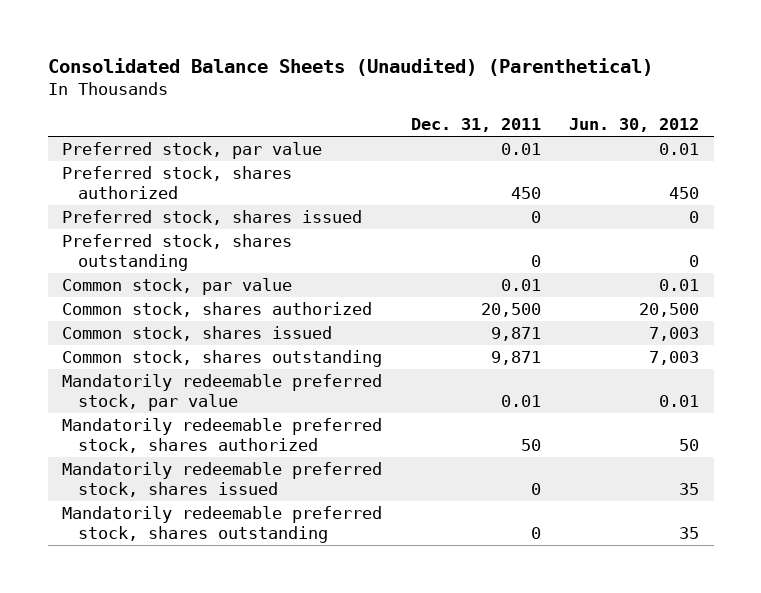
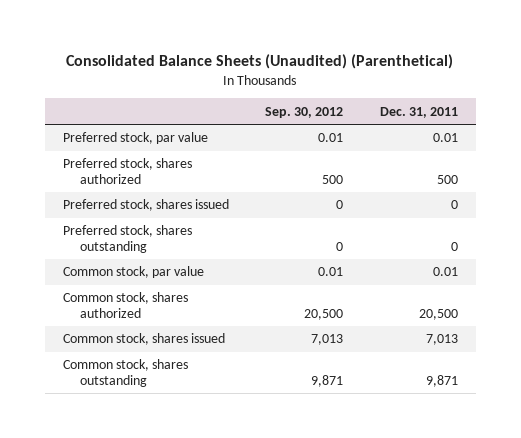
- | Dec. 31, 2011 | Jun. 30, 2012
+ | Sep. 30, 2012 | Dec. 31, 2011
- Preferred stock, shares authorized | 450 | 450
+ Preferred stock, shares authorized | 500 | 500
- Common stock, shares issued | 9,871 | 7,003
+ Common stock, shares issued | 7,013 | 7,013
- Mandatorily redeemable preferred stock, par value | 0.01 | 0.01
- Mandatorily redeemable preferred stock, shares authorized | 50 | 50
- Mandatorily redeemable preferred stock, shares issued | 0 | 35
- Mandatorily redeemable preferred stock, shares outstanding | 0 | 35

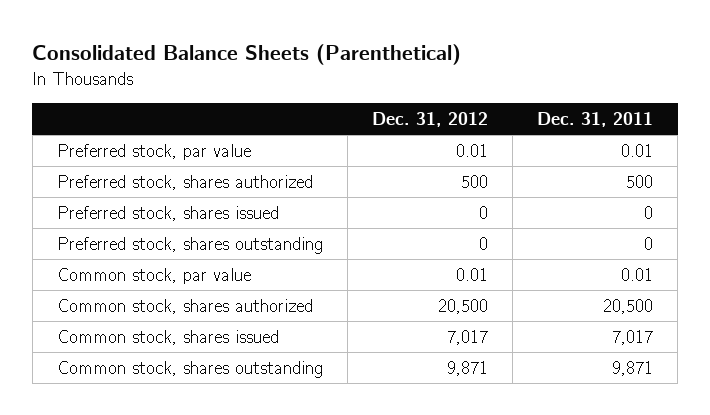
- Consolidated Balance Sheets (Unaudited) (Parenthetical)
+ Consolidated Balance Sheets (Parenthetical)
- | Sep. 30, 2012 | Dec. 31, 2011
+ | Dec. 31, 2012 | Dec. 31, 2011
- Common stock, shares issued | 7,013 | 7,013
+ Common stock, shares issued | 7,017 | 7,017

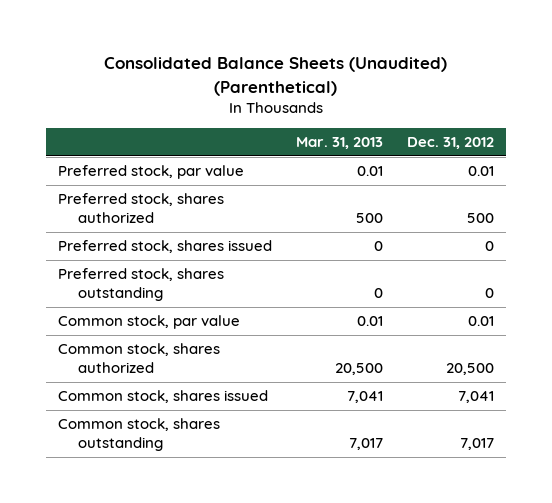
- Consolidated Balance Sheets (Parenthetical)
+ Consolidated Balance Sheets (Unaudited) (Parenthetical)
- | Dec. 31, 2012 | Dec. 31, 2011
+ | Mar. 31, 2013 | Dec. 31, 2012
- Common stock, shares issued | 7,017 | 7,017
- Common stock, shares outstanding | 9,871 | 9,871
+ Common stock, shares issued | 7,041 | 7,041
+ Common stock, shares outstanding | 7,017 | 7,017

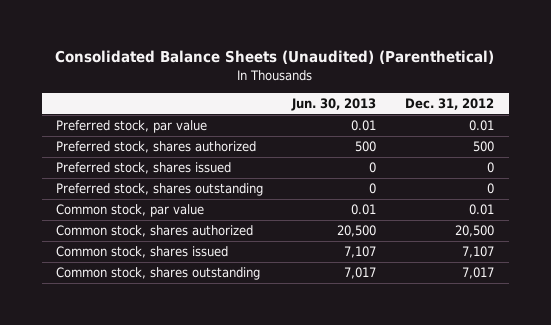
- | Mar. 31, 2013 | Dec. 31, 2012
+ | Jun. 30, 2013 | Dec. 31, 2012
- Common stock, shares issued | 7,041 | 7,041
+ Common stock, shares issued | 7,107 | 7,107

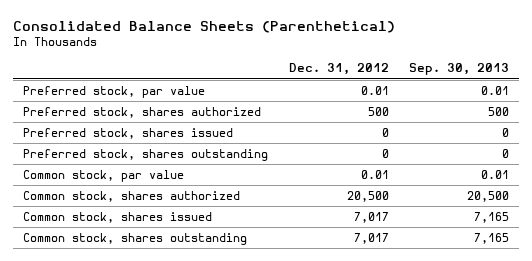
- Consolidated Balance Sheets (Unaudited) (Parenthetical)
+ Consolidated Balance Sheets (Parenthetical)
- | Jun. 30, 2013 | Dec. 31, 2012
+ | Dec. 31, 2012 | Sep. 30, 2013
- Common stock, shares issued | 7,107 | 7,107
+ Common stock, shares issued | 7,017 | 7,165

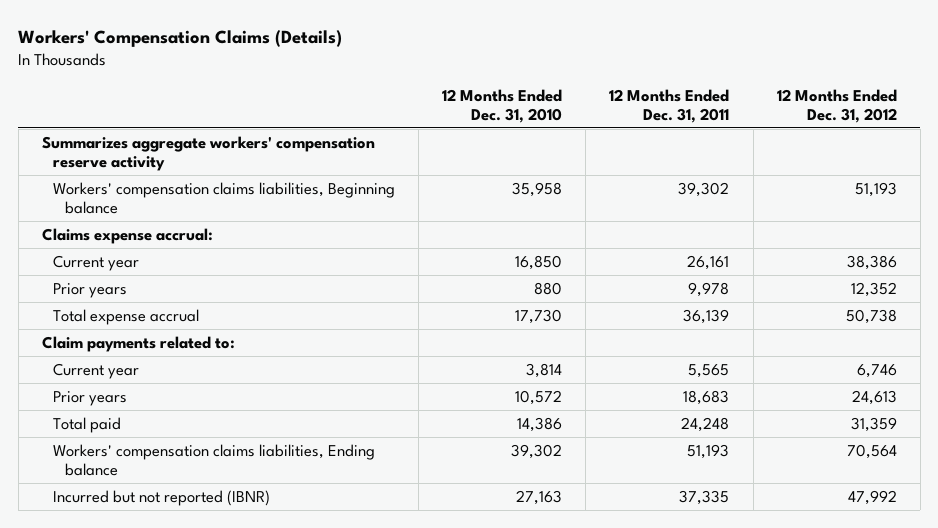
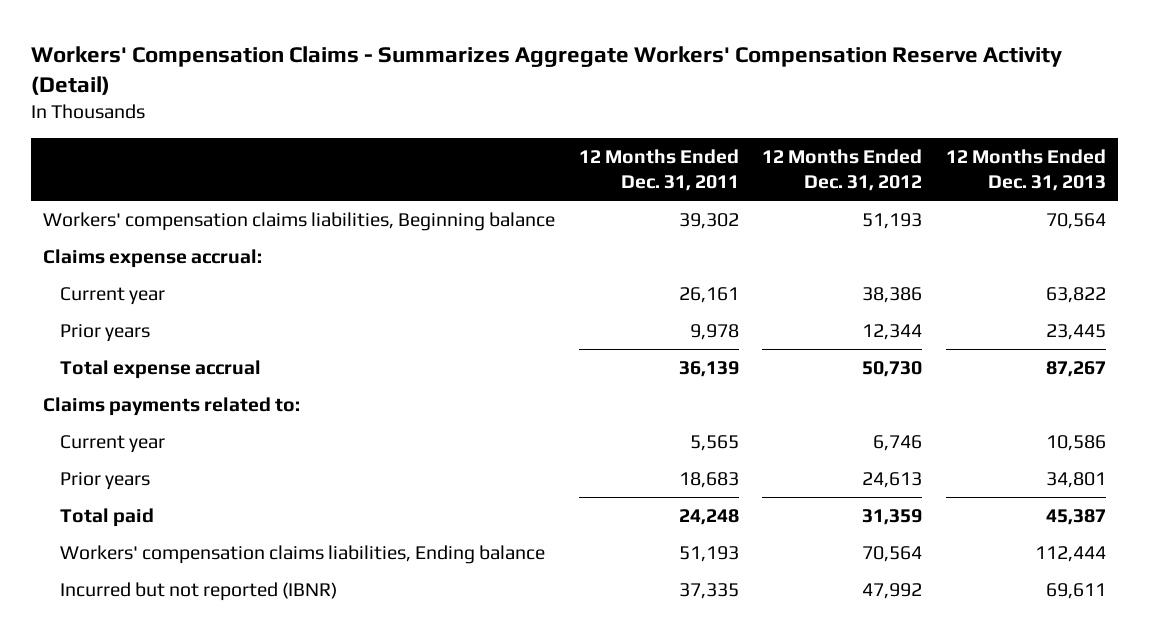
- Workers' Compensation Claims (Details)
+ Workers' Compensation Claims - Summarizes Aggregate Workers' Compensation Reserve Activity (Detail)
- | 12 Months Ended Dec. 31, 2010 | 12 Months Ended Dec. 31, 2011 | 12 Months Ended Dec. 31, 2012
+ | 12 Months Ended Dec. 31, 2011 | 12 Months Ended Dec. 31, 2012 | 12 Months Ended Dec. 31, 2013
- Summarizes aggregate workers' compensation reserve activity
- Prior years | 880 | 9,978 | 12,352
- Total expense accrual | 17,730 | 36,139 | 50,738
- Claim payments related to:
+ Prior years | 9,978 | 12,344 | 23,445
+ Total expense accrual | 36,139 | 50,730 | 87,267
+ Claims payments related to:

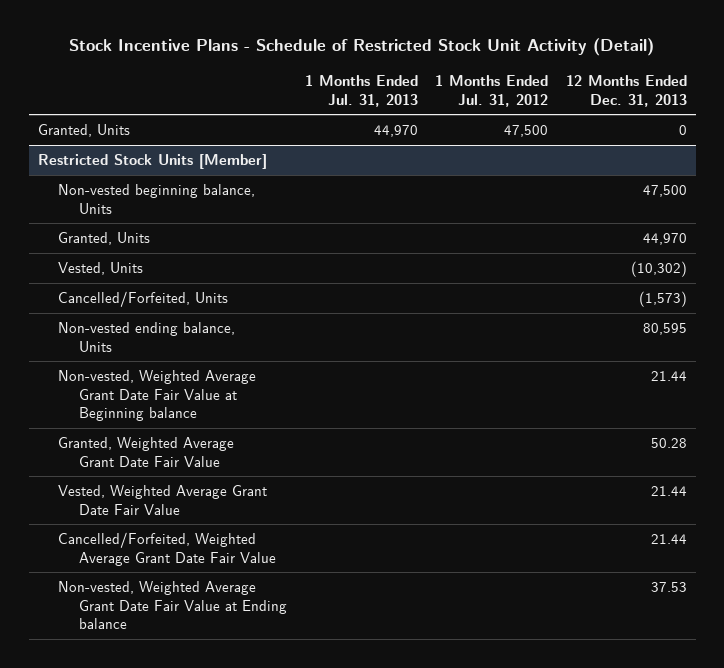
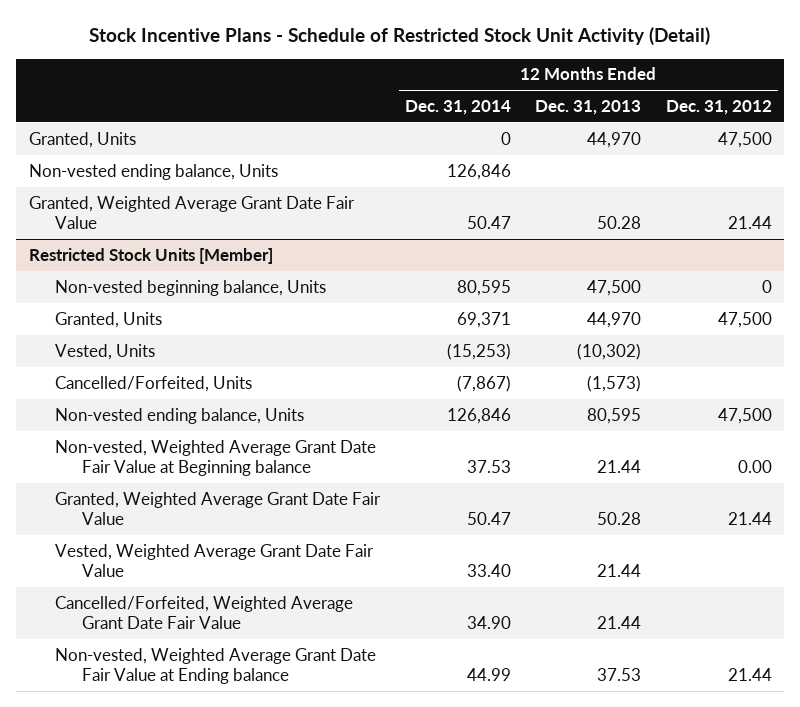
- | 1 Months Ended Jul. 31, 2013 | 1 Months Ended Jul. 31, 2012 | 12 Months Ended Dec. 31, 2013
+ | 12 Months Ended Dec. 31, 2014 | 12 Months Ended Dec. 31, 2013 | 12 Months Ended Dec. 31, 2012
- Granted, Units | 44,970 | 47,500 | 0
+ Granted, Units | 0 | 44,970 | 47,500
+ Non-vested ending balance, Units | 126,846 | |
+ Granted, Weighted Average Grant Date Fair Value | 50.47 | 50.28 | 21.44

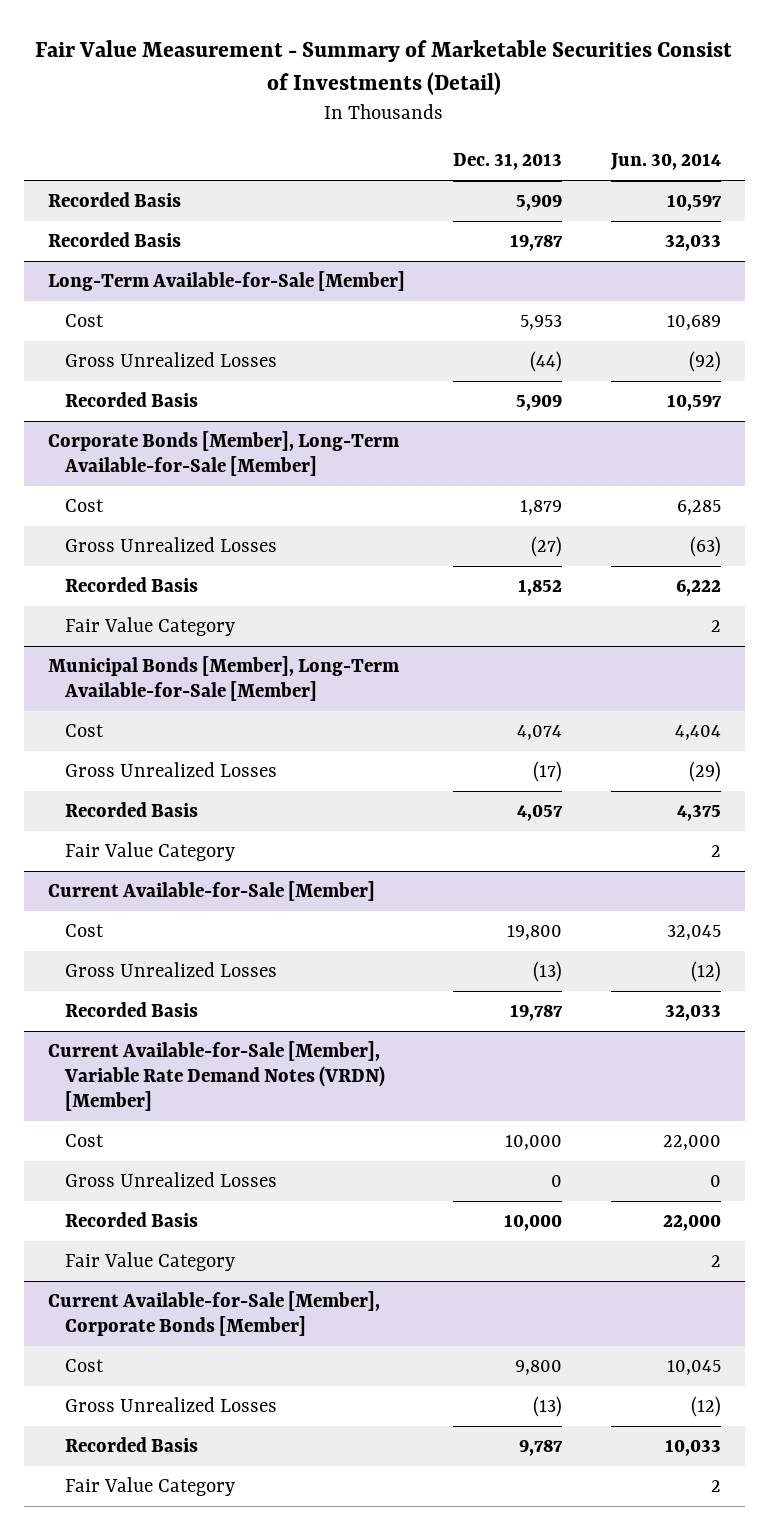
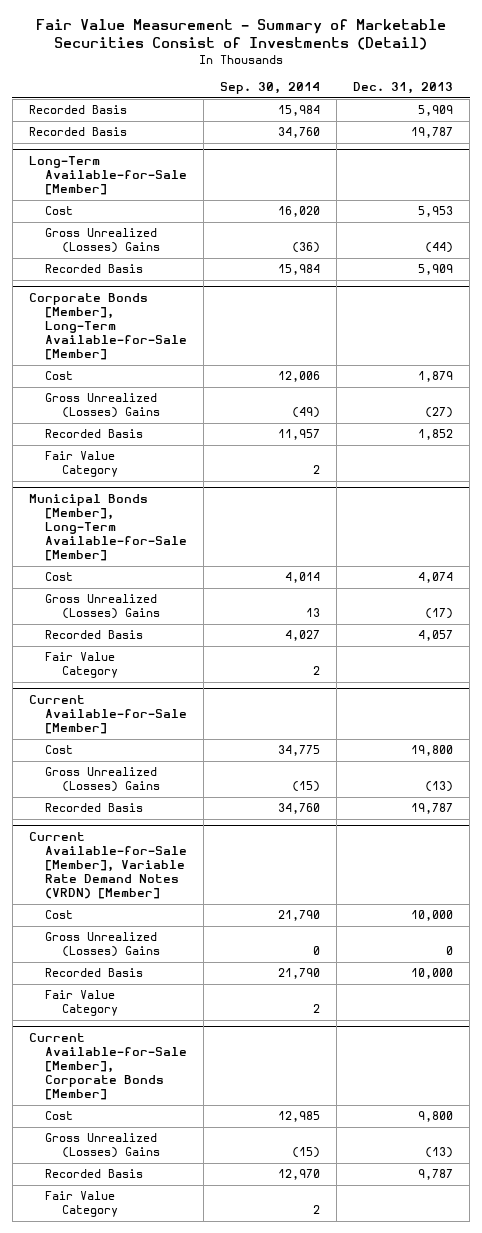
- | Dec. 31, 2013 | Jun. 30, 2014
+ | Sep. 30, 2014 | Dec. 31, 2013
@ Long-Term Available-for-Sale [Member]
- Gross Unrealized Losses | (44) | (92)
+ Gross Unrealized (Losses) Gains | (36) | (44)
@ Corporate Bonds [Member], Long-Term Available-for-Sale [Member]
- Gross Unrealized Losses | (27) | (63)
+ Gross Unrealized (Losses) Gains | (49) | (27)
@ Municipal Bonds [Member], Long-Term Available-for-Sale [Member]
- Gross Unrealized Losses | (17) | (29)
+ Gross Unrealized (Losses) Gains | 13 | (17)
@ Current Available-for-Sale [Member]
- Gross Unrealized Losses | (13) | (12)
+ Gross Unrealized (Losses) Gains | (15) | (13)
@ Current Available-for-Sale [Member], Variable Rate Demand Notes (VRDN) [Member]
- Gross Unrealized Losses | 0 | 0
+ Gross Unrealized (Losses) Gains | 0 | 0
@ Current Available-for-Sale [Member], Corporate Bonds [Member]
- Gross Unrealized Losses | (13) | (12)
+ Gross Unrealized (Losses) Gains | (15) | (13)

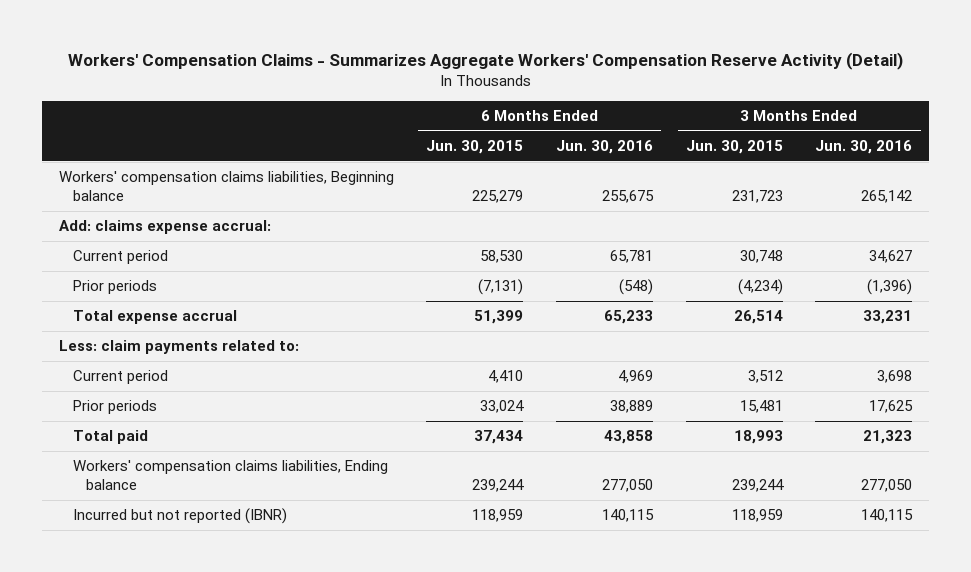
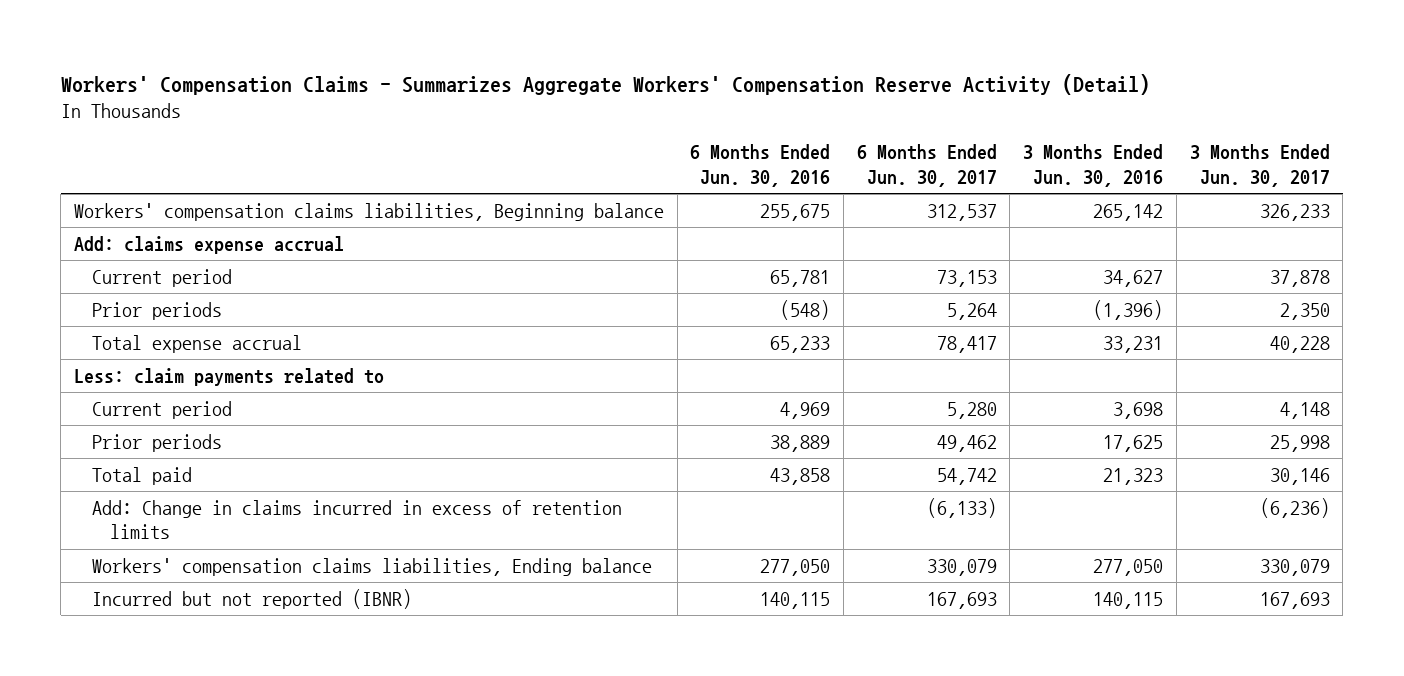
- | 6 Months Ended Jun. 30, 2015 | 6 Months Ended Jun. 30, 2016 | 3 Months Ended Jun. 30, 2015 | 3 Months Ended Jun. 30, 2016
+ | 6 Months Ended Jun. 30, 2016 | 6 Months Ended Jun. 30, 2017 | 3 Months Ended Jun. 30, 2016 | 3 Months Ended Jun. 30, 2017
- Add: claims expense accrual:
+ Add: claims expense accrual
- Less: claim payments related to:
+ Less: claim payments related to
+ Add: Change in claims incurred in excess of retention limits | | (6,133) | | (6,236)

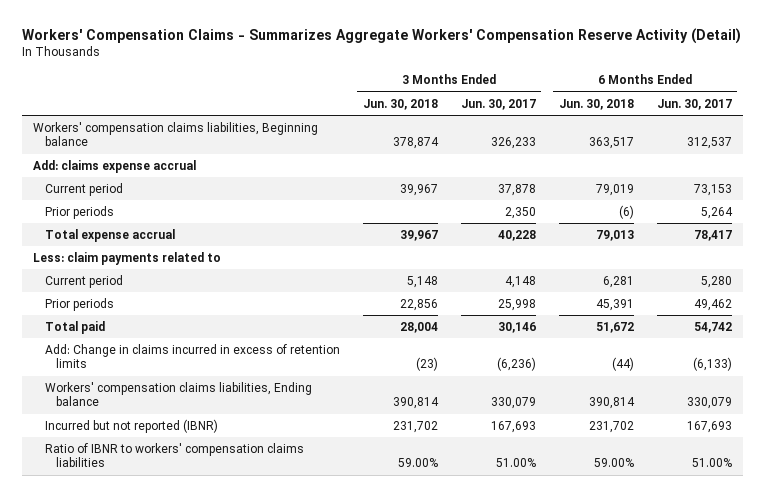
- | 6 Months Ended Jun. 30, 2016 | 6 Months Ended Jun. 30, 2017 | 3 Months Ended Jun. 30, 2016 | 3 Months Ended Jun. 30, 2017
+ | 3 Months Ended Jun. 30, 2018 | 3 Months Ended Jun. 30, 2017 | 6 Months Ended Jun. 30, 2018 | 6 Months Ended Jun. 30, 2017
+ Ratio of IBNR to workers' compensation claims liabilities | 59.00% | 51.00% | 59.00% | 51.00%

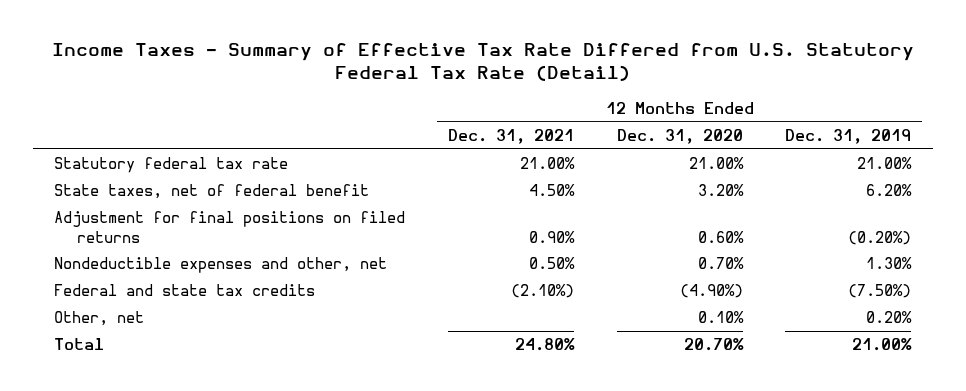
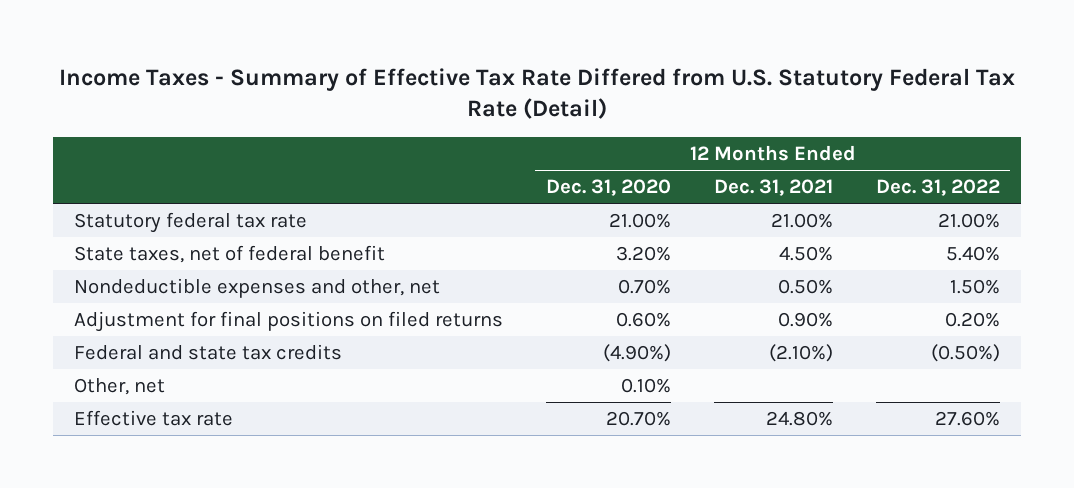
- | 12 Months Ended Dec. 31, 2021 | 12 Months Ended Dec. 31, 2020 | 12 Months Ended Dec. 31, 2019
+ | 12 Months Ended Dec. 31, 2020 | 12 Months Ended Dec. 31, 2021 | 12 Months Ended Dec. 31, 2022
moved down: Adjustment for final positions on filed returns | 0.60% | 0.90% | 0.20%
- Total | 24.80% | 20.70% | 21.00%
+ Effective tax rate | 20.70% | 24.80% | 27.60%

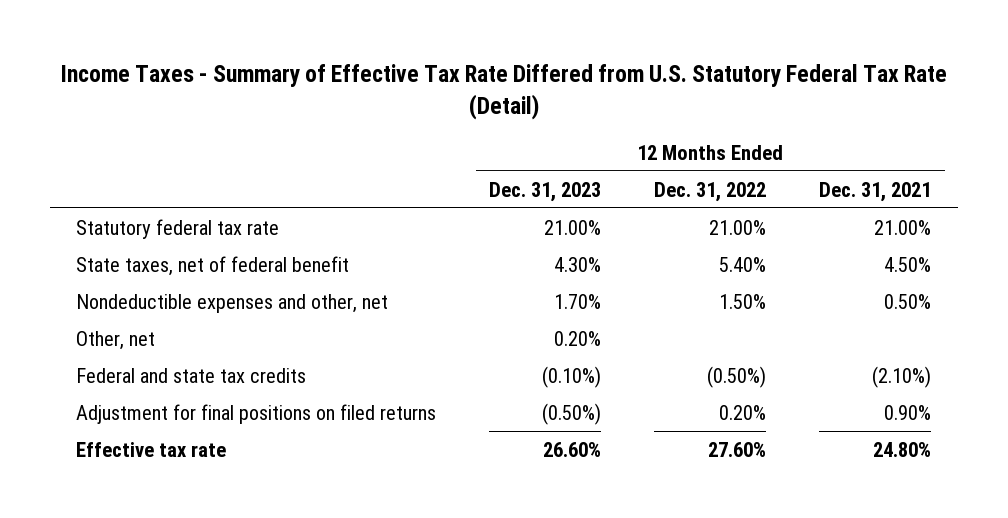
- | 12 Months Ended Dec. 31, 2020 | 12 Months Ended Dec. 31, 2021 | 12 Months Ended Dec. 31, 2022
+ | 12 Months Ended Dec. 31, 2023 | 12 Months Ended Dec. 31, 2022 | 12 Months Ended Dec. 31, 2021
moved down: Federal and state tax credits | (0.10%) | (0.50%) | (2.10%)
moved down: Adjustment for final positions on filed returns | (0.50%) | 0.20% | 0.90%

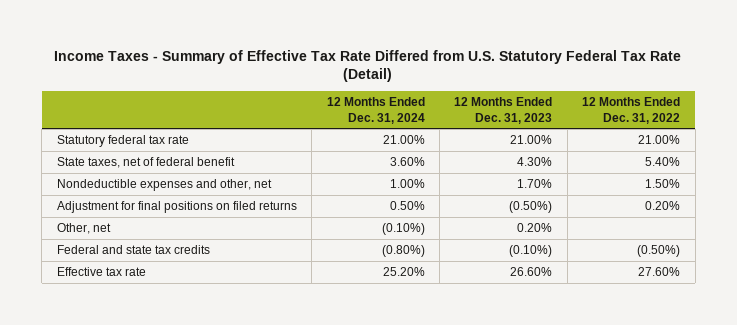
- | 12 Months Ended Dec. 31, 2023 | 12 Months Ended Dec. 31, 2022 | 12 Months Ended Dec. 31, 2021
+ | 12 Months Ended Dec. 31, 2024 | 12 Months Ended Dec. 31, 2023 | 12 Months Ended Dec. 31, 2022
moved up: Adjustment for final positions on filed returns | 0.50% | (0.50%) | 0.20%

